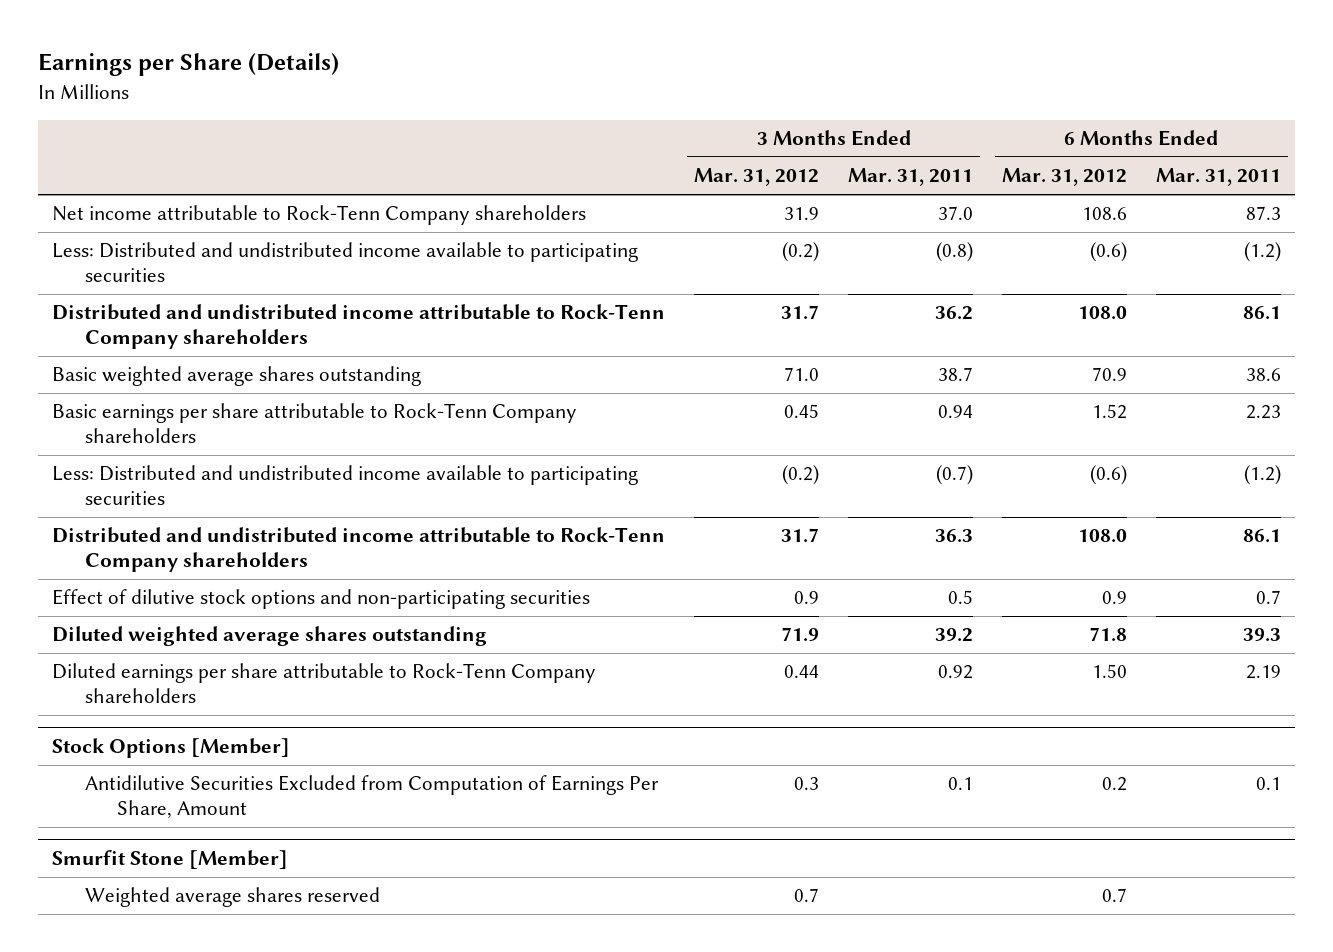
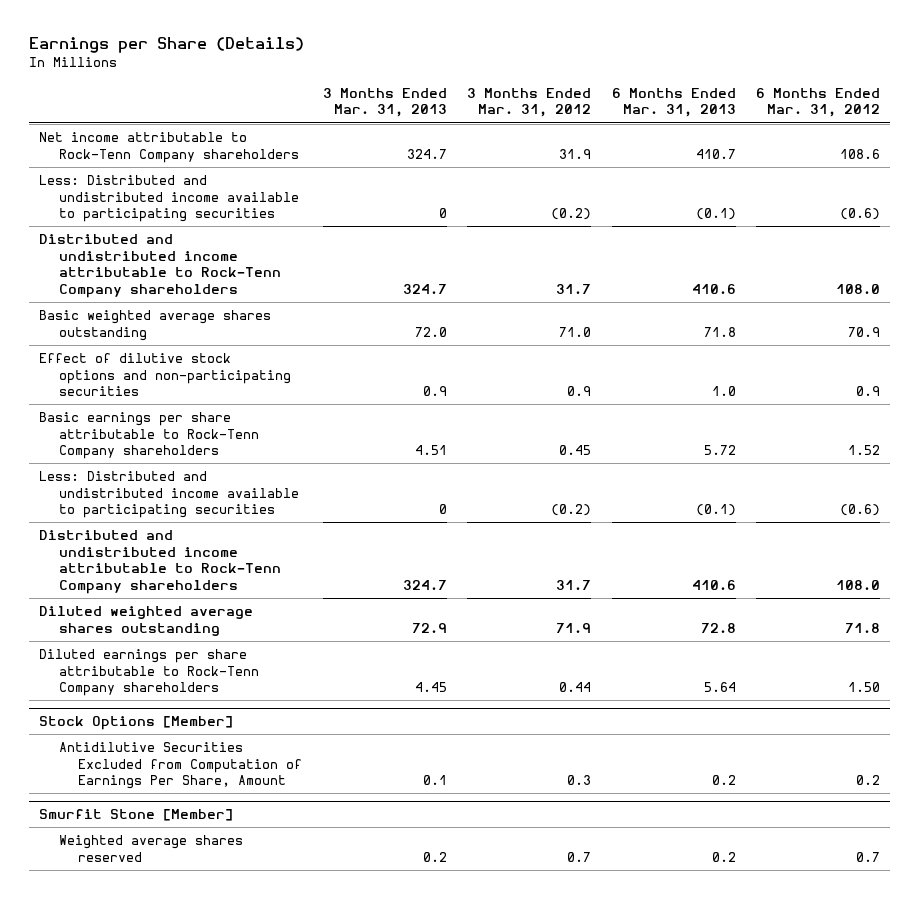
- | 3 Months Ended Mar. 31, 2012 | 3 Months Ended Mar. 31, 2011 | 6 Months Ended Mar. 31, 2012 | 6 Months Ended Mar. 31, 2011
+ | 3 Months Ended Mar. 31, 2013 | 3 Months Ended Mar. 31, 2012 | 6 Months Ended Mar. 31, 2013 | 6 Months Ended Mar. 31, 2012
moved up: Effect of dilutive stock options and non-participating securities | 0.9 | 0.9 | 1.0 | 0.9

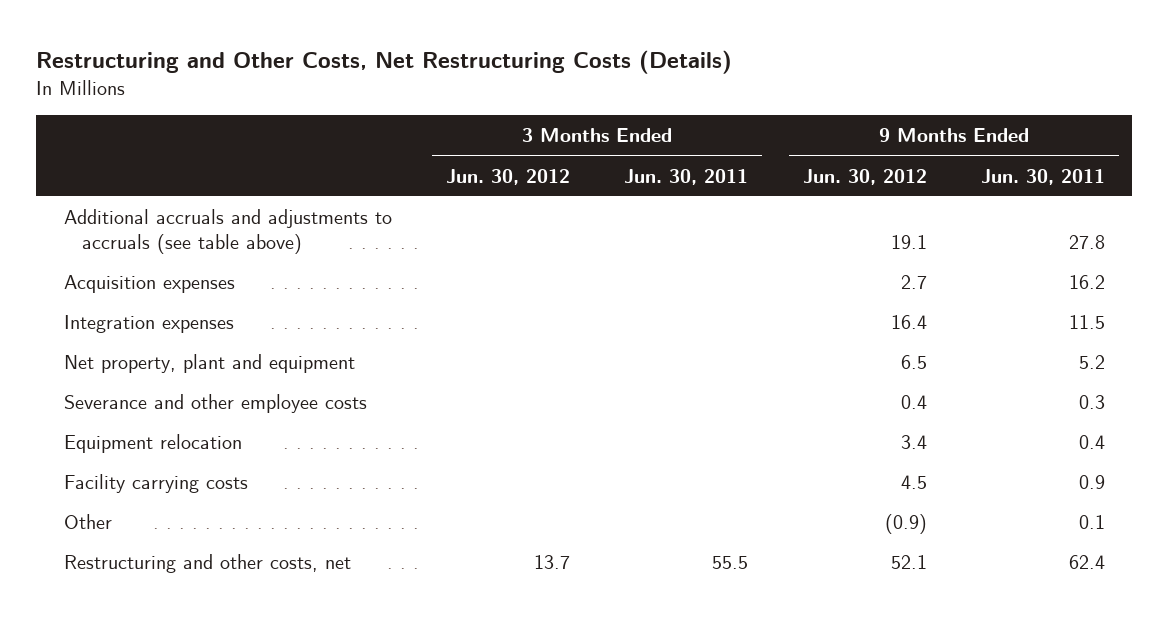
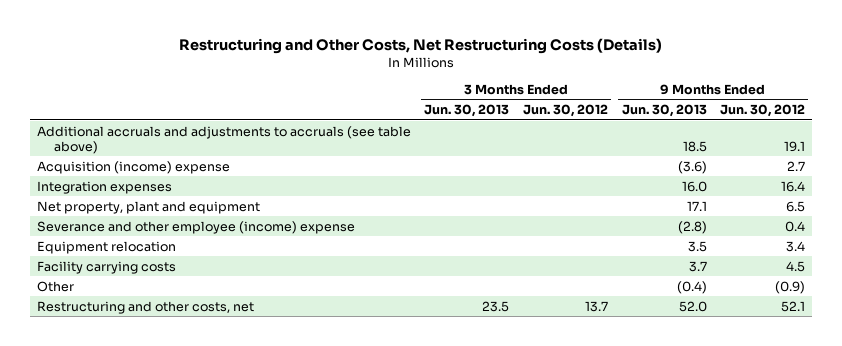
- | 3 Months Ended Jun. 30, 2012 | 3 Months Ended Jun. 30, 2011 | 9 Months Ended Jun. 30, 2012 | 9 Months Ended Jun. 30, 2011
+ | 3 Months Ended Jun. 30, 2013 | 3 Months Ended Jun. 30, 2012 | 9 Months Ended Jun. 30, 2013 | 9 Months Ended Jun. 30, 2012
- Acquisition expenses | | | 2.7 | 16.2
+ Acquisition (income) expense | | | (3.6) | 2.7
- Severance and other employee costs | | | 0.4 | 0.3
+ Severance and other employee (income) expense | | | (2.8) | 0.4

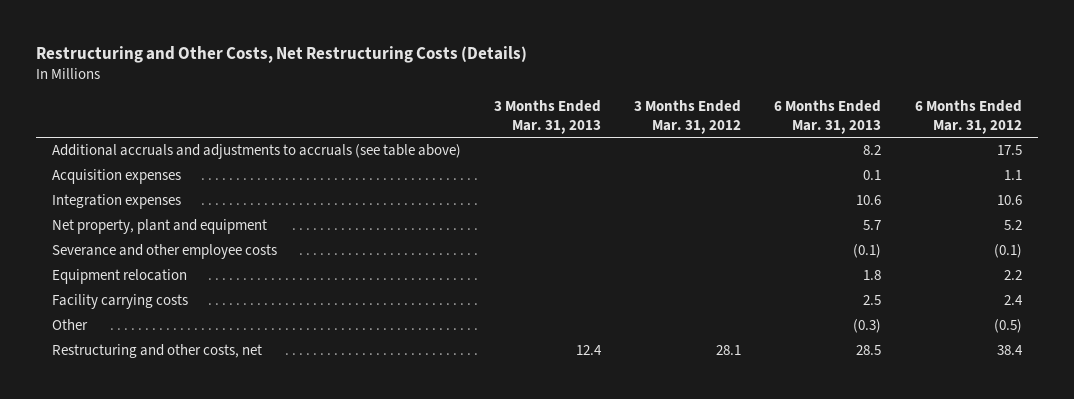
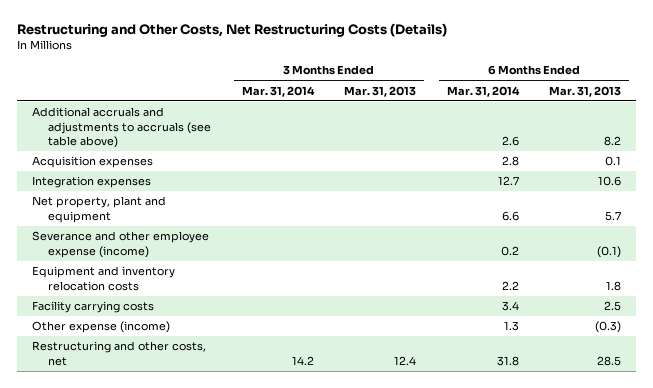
- | 3 Months Ended Mar. 31, 2013 | 3 Months Ended Mar. 31, 2012 | 6 Months Ended Mar. 31, 2013 | 6 Months Ended Mar. 31, 2012
+ | 3 Months Ended Mar. 31, 2014 | 3 Months Ended Mar. 31, 2013 | 6 Months Ended Mar. 31, 2014 | 6 Months Ended Mar. 31, 2013
- Severance and other employee costs | | | (0.1) | (0.1)
- Equipment relocation | | | 1.8 | 2.2
+ Severance and other employee expense (income) | | | 0.2 | (0.1)
+ Equipment and inventory relocation costs | | | 2.2 | 1.8
- Other | | | (0.3) | (0.5)
+ Other expense (income) | | | 1.3 | (0.3)

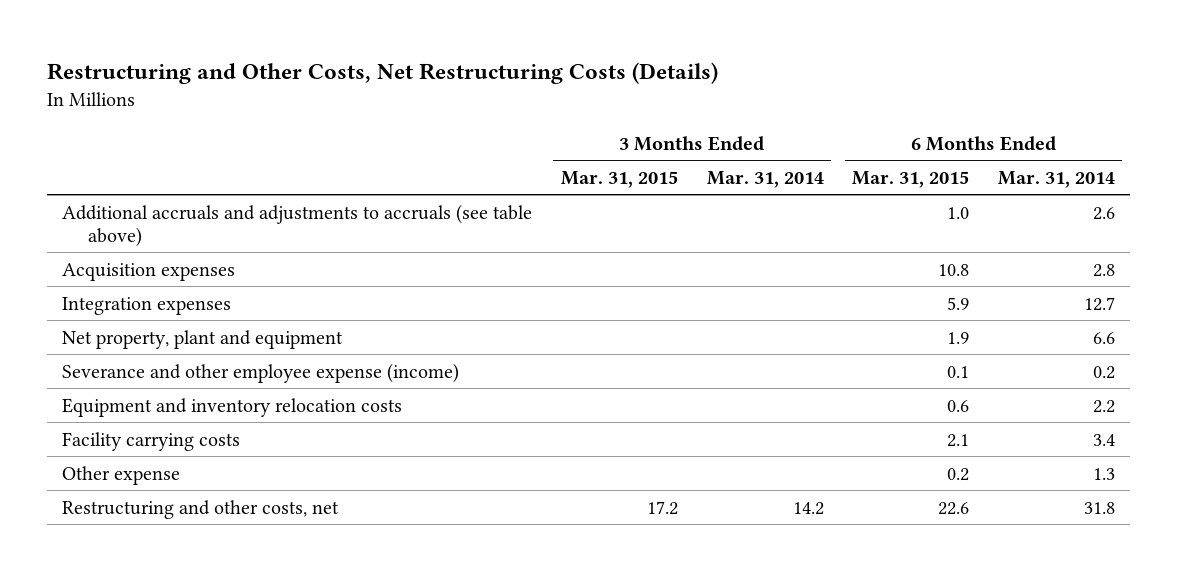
- | 3 Months Ended Mar. 31, 2014 | 3 Months Ended Mar. 31, 2013 | 6 Months Ended Mar. 31, 2014 | 6 Months Ended Mar. 31, 2013
+ | 3 Months Ended Mar. 31, 2015 | 3 Months Ended Mar. 31, 2014 | 6 Months Ended Mar. 31, 2015 | 6 Months Ended Mar. 31, 2014
- Other expense (income) | | | 1.3 | (0.3)
+ Other expense | | | 0.2 | 1.3

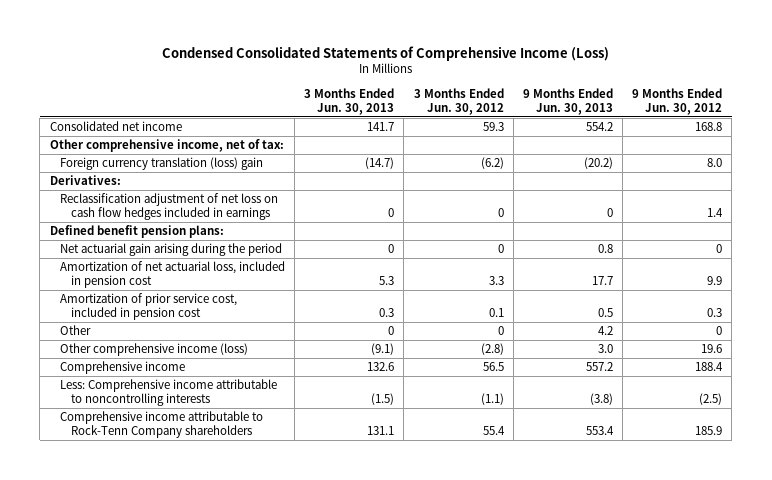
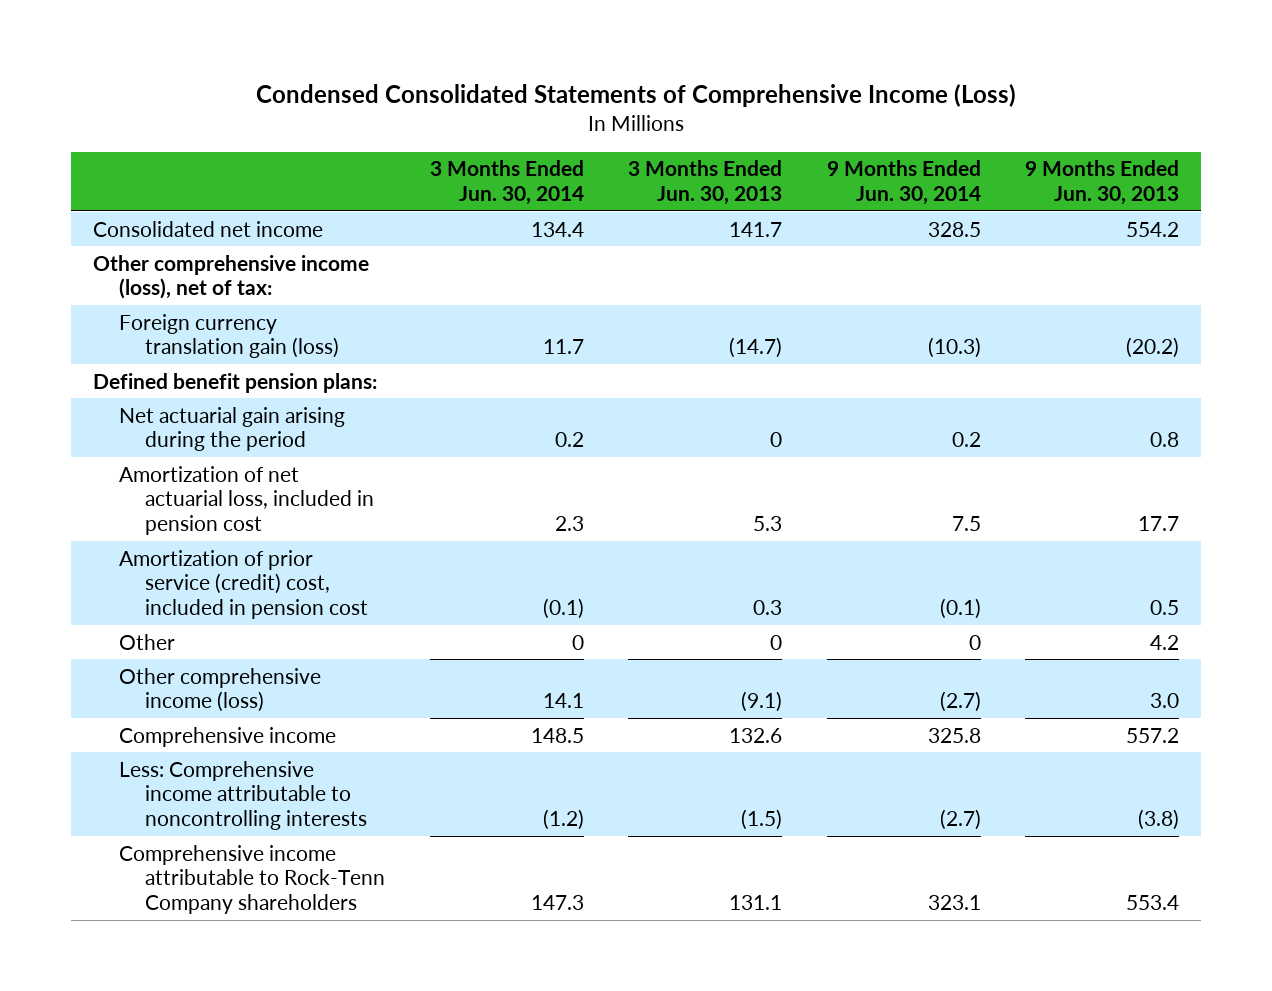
- | 3 Months Ended Jun. 30, 2013 | 3 Months Ended Jun. 30, 2012 | 9 Months Ended Jun. 30, 2013 | 9 Months Ended Jun. 30, 2012
+ | 3 Months Ended Jun. 30, 2014 | 3 Months Ended Jun. 30, 2013 | 9 Months Ended Jun. 30, 2014 | 9 Months Ended Jun. 30, 2013
- Other comprehensive income, net of tax:
- Foreign currency translation (loss) gain | (14.7) | (6.2) | (20.2) | 8.0
- Derivatives:
- Reclassification adjustment of net loss on cash flow hedges included in earnings | 0 | 0 | 0 | 1.4
+ Other comprehensive income (loss), net of tax:
+ Foreign currency translation gain (loss) | 11.7 | (14.7) | (10.3) | (20.2)
- Amortization of prior service cost, included in pension cost | 0.3 | 0.1 | 0.5 | 0.3
+ Amortization of prior service (credit) cost, included in pension cost | (0.1) | 0.3 | (0.1) | 0.5

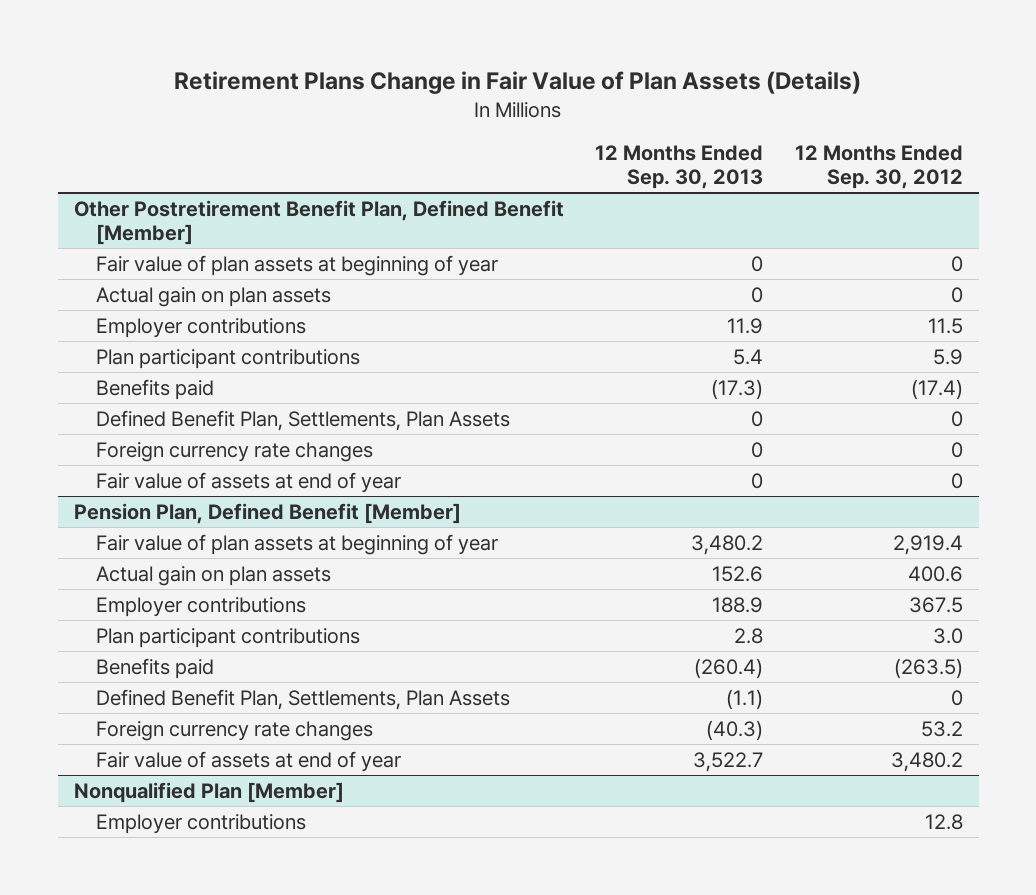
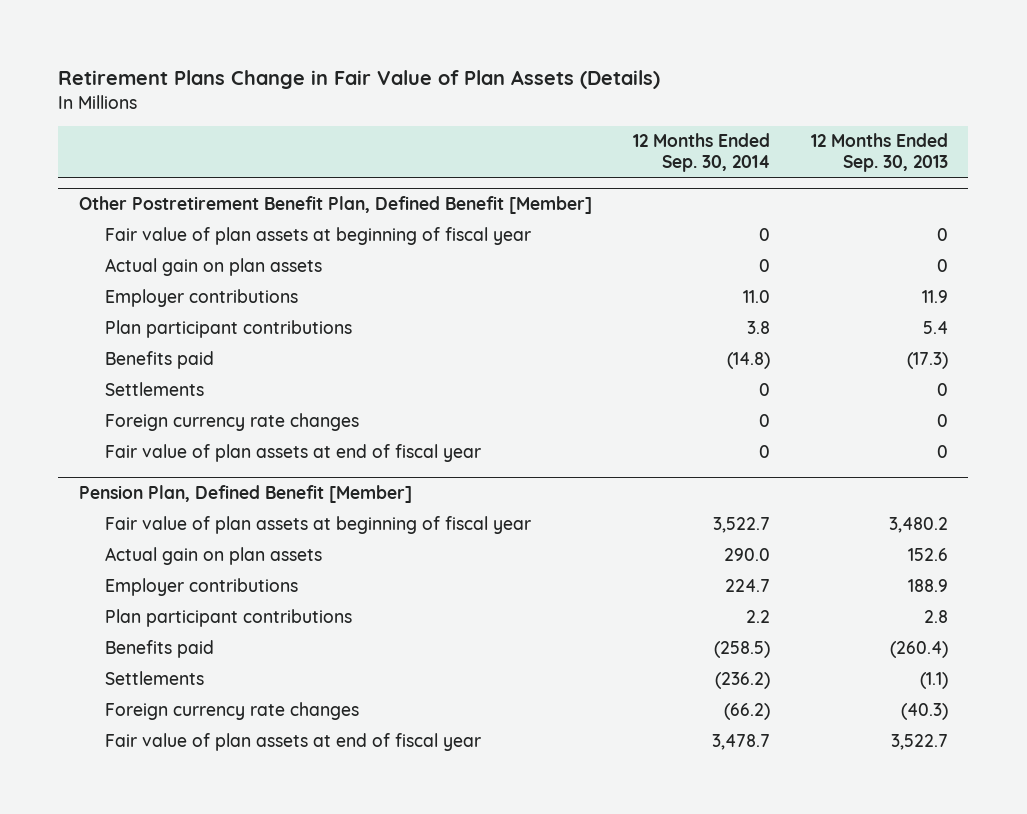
- | 12 Months Ended Sep. 30, 2013 | 12 Months Ended Sep. 30, 2012
+ | 12 Months Ended Sep. 30, 2014 | 12 Months Ended Sep. 30, 2013
@ Other Postretirement Benefit Plan, Defined Benefit [Member]
- Fair value of plan assets at beginning of year | 0 | 0
+ Fair value of plan assets at beginning of fiscal year | 0 | 0
- Defined Benefit Plan, Settlements, Plan Assets | 0 | 0
+ Settlements | 0 | 0
- Fair value of assets at end of year | 0 | 0
+ Fair value of plan assets at end of fiscal year | 0 | 0
@ Pension Plan, Defined Benefit [Member]
- Fair value of plan assets at beginning of year | 3,480.2 | 2,919.4
+ Fair value of plan assets at beginning of fiscal year | 3,522.7 | 3,480.2
- Defined Benefit Plan, Settlements, Plan Assets | (1.1) | 0
+ Settlements | (236.2) | (1.1)
- Fair value of assets at end of year | 3,522.7 | 3,480.2
- Nonqualified Plan [Member]
- Employer contributions | | 12.8
@ Pension Plan, Defined Benefit [Member]
+ Fair value of plan assets at end of fiscal year | 3,478.7 | 3,522.7

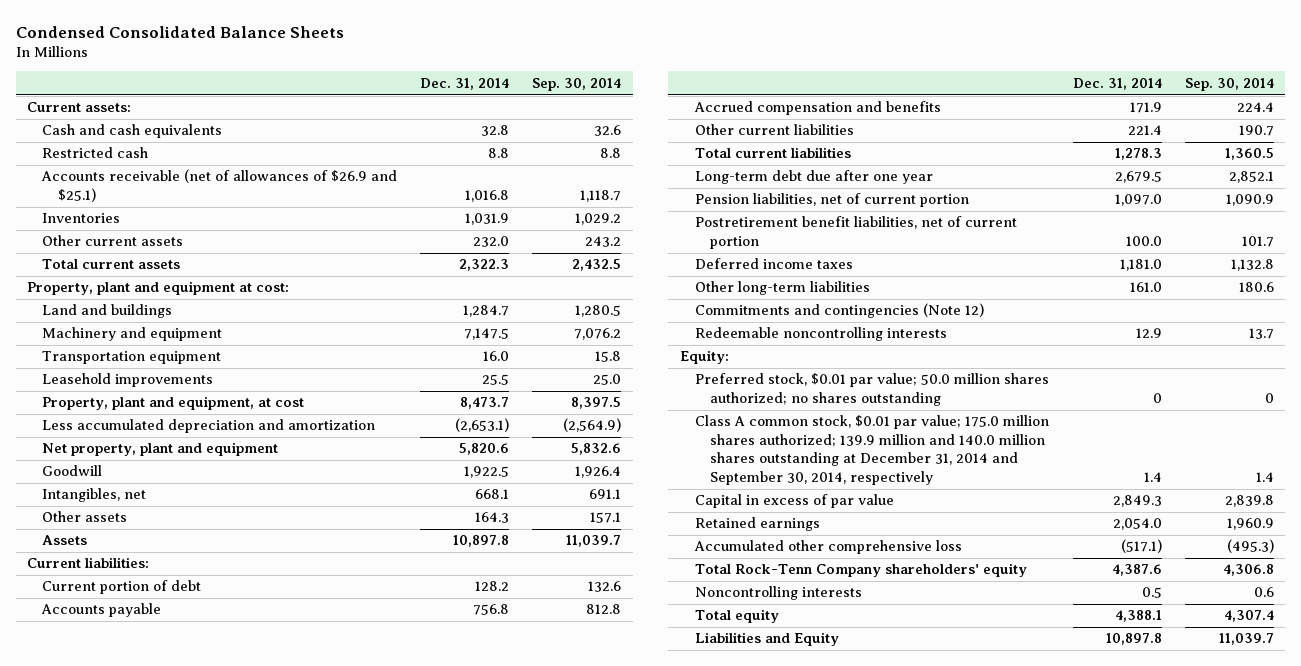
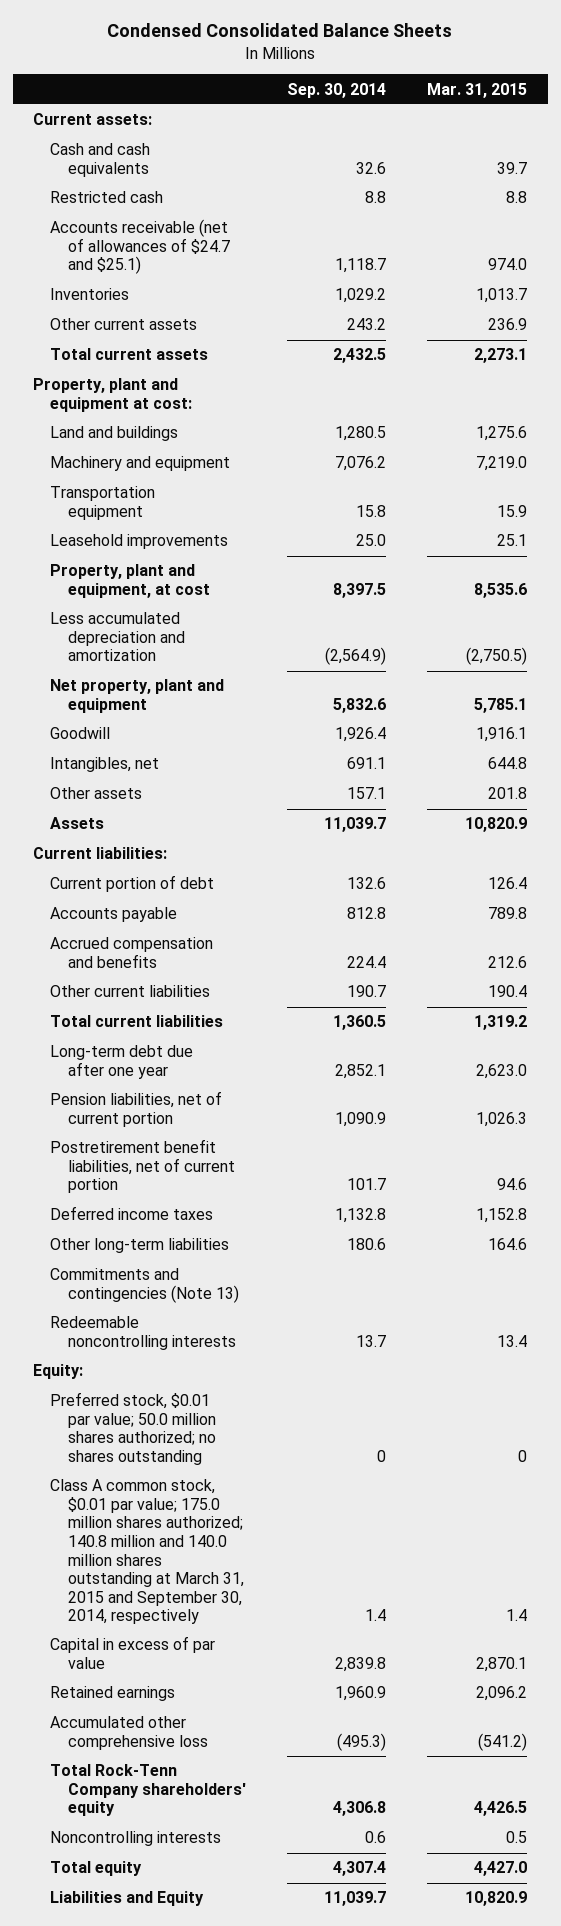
- | Dec. 31, 2014 | Sep. 30, 2014
+ | Sep. 30, 2014 | Mar. 31, 2015
- Accounts receivable (net of allowances of $26.9 and $25.1) | 1,016.8 | 1,118.7
+ Accounts receivable (net of allowances of $24.7 and $25.1) | 1,118.7 | 974.0
- Commitments and contingencies (Note 12)
+ Commitments and contingencies (Note 13)
- Class A common stock, $0.01 par value; 175.0 million shares authorized; 139.9 million and 140.0 million shares outstanding at December 31, 2014 and September 30, 2014, respectively | 1.4 | 1.4
+ Class A common stock, $0.01 par value; 175.0 million shares authorized; 140.8 million and 140.0 million shares outstanding at March 31, 2015 and September 30, 2014, respectively | 1.4 | 1.4

